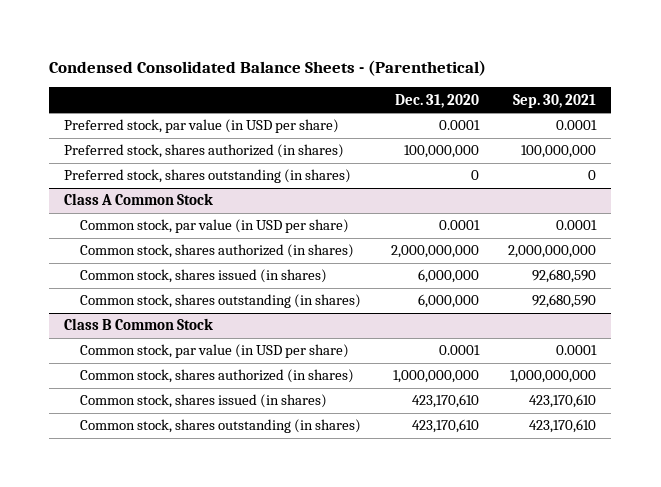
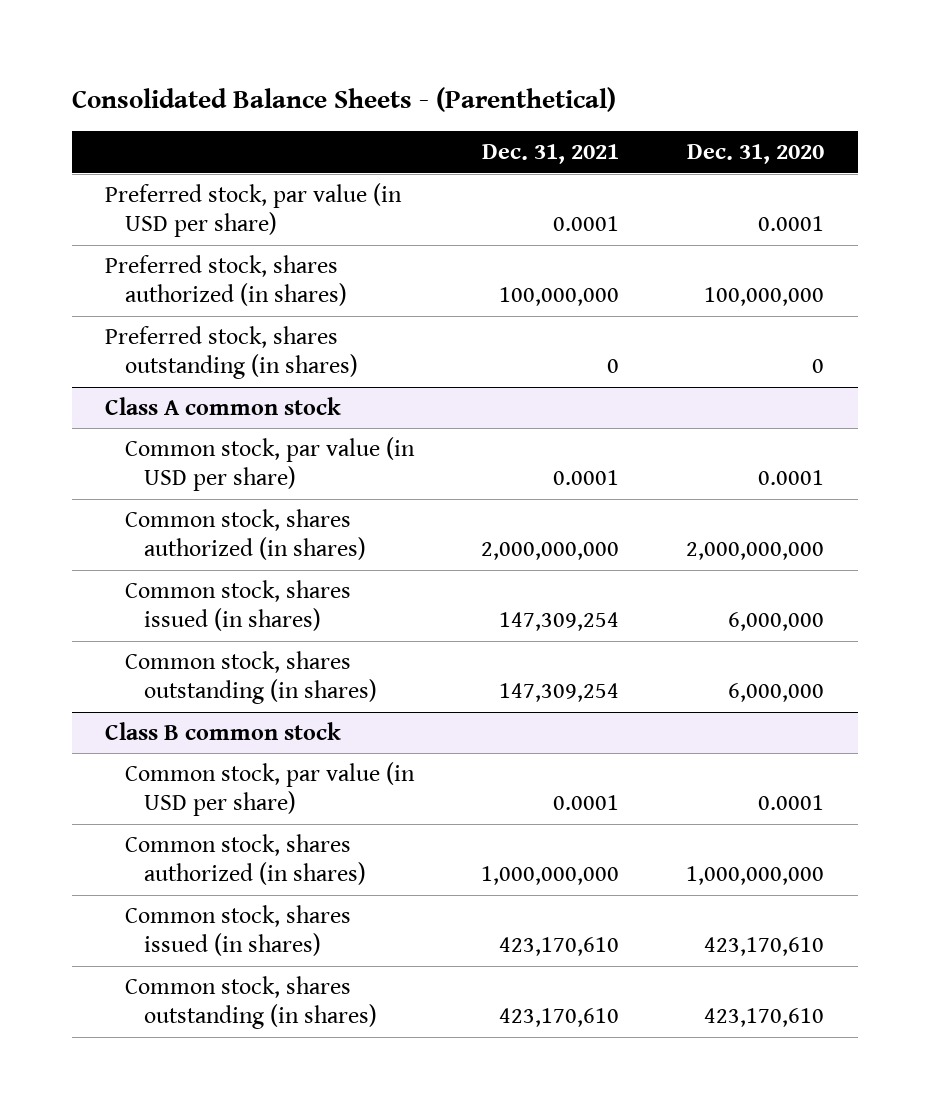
- Condensed Consolidated Balance Sheets - (Parenthetical)
+ Consolidated Balance Sheets - (Parenthetical)
- | Dec. 31, 2020 | Sep. 30, 2021
+ | Dec. 31, 2021 | Dec. 31, 2020
- Class A Common Stock
+ Class A common stock
- Class B Common Stock
+ Class B common stock

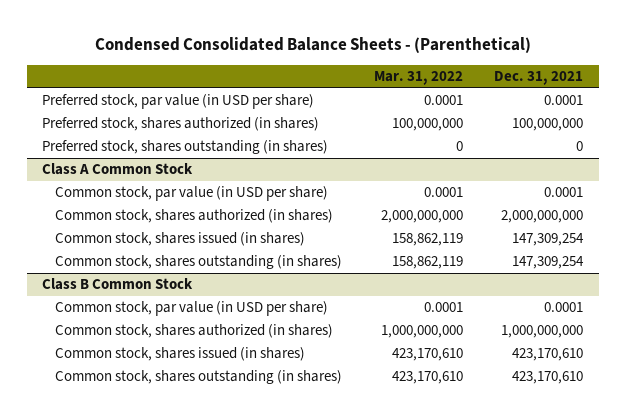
- Consolidated Balance Sheets - (Parenthetical)
+ Condensed Consolidated Balance Sheets - (Parenthetical)
- | Dec. 31, 2021 | Dec. 31, 2020
+ | Mar. 31, 2022 | Dec. 31, 2021
- Class A common stock
+ Class A Common Stock
- Class B common stock
+ Class B Common Stock

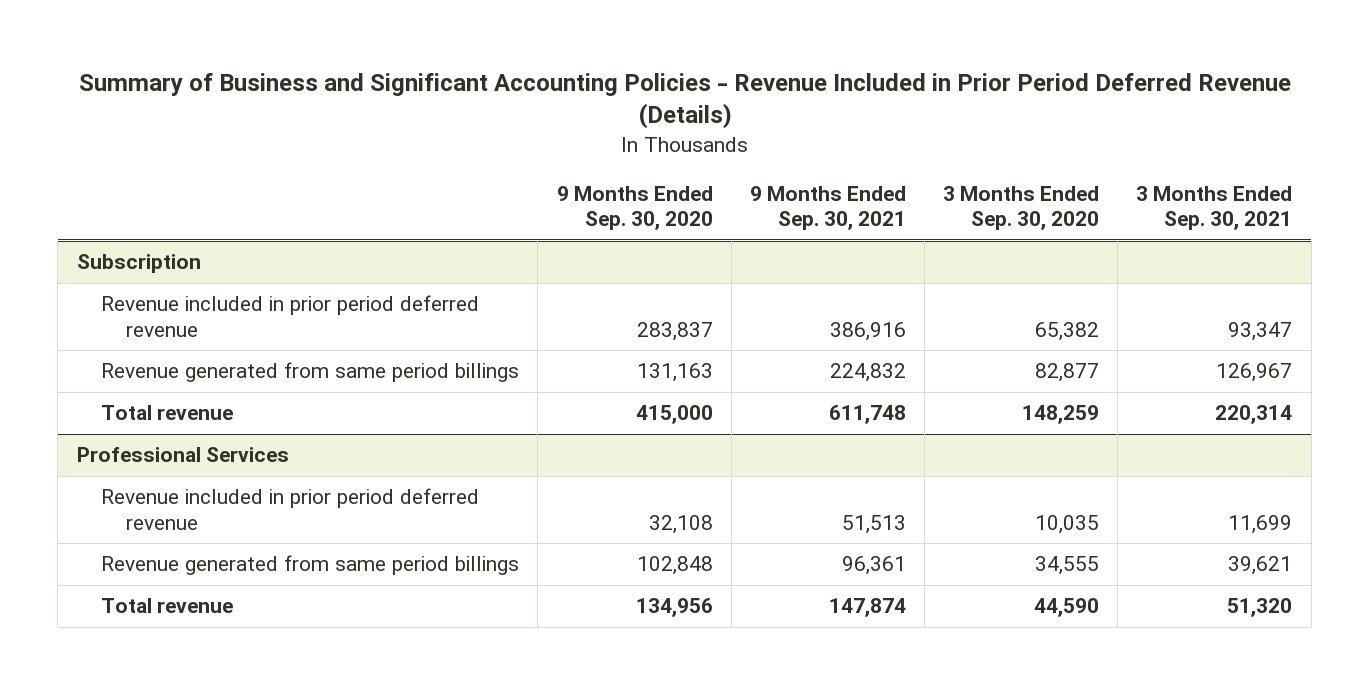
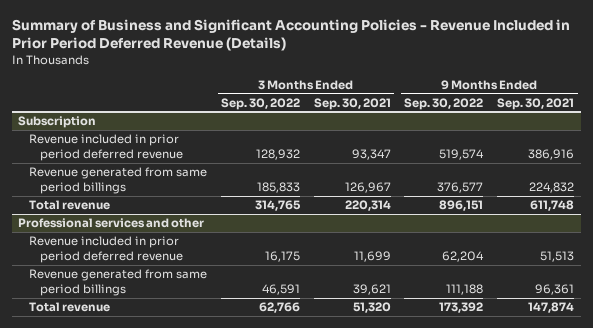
- | 9 Months Ended Sep. 30, 2020 | 9 Months Ended Sep. 30, 2021 | 3 Months Ended Sep. 30, 2020 | 3 Months Ended Sep. 30, 2021
+ | 3 Months Ended Sep. 30, 2022 | 3 Months Ended Sep. 30, 2021 | 9 Months Ended Sep. 30, 2022 | 9 Months Ended Sep. 30, 2021
- Professional Services
+ Professional services and other

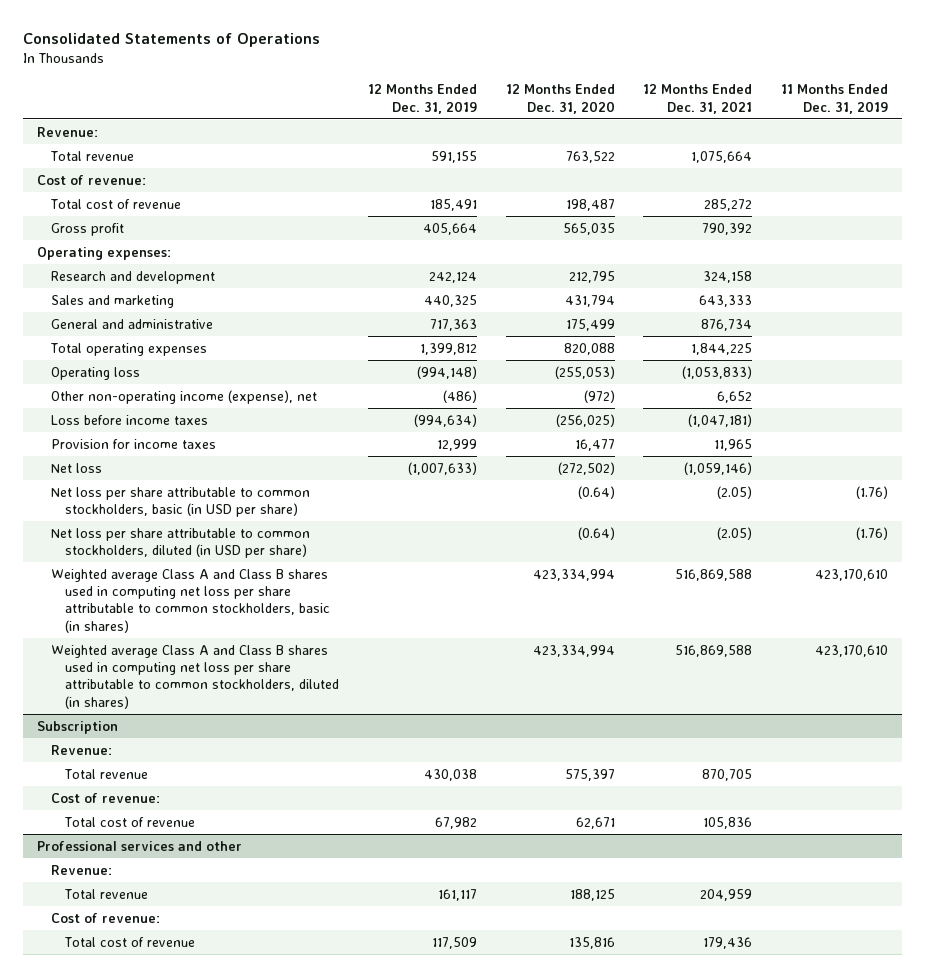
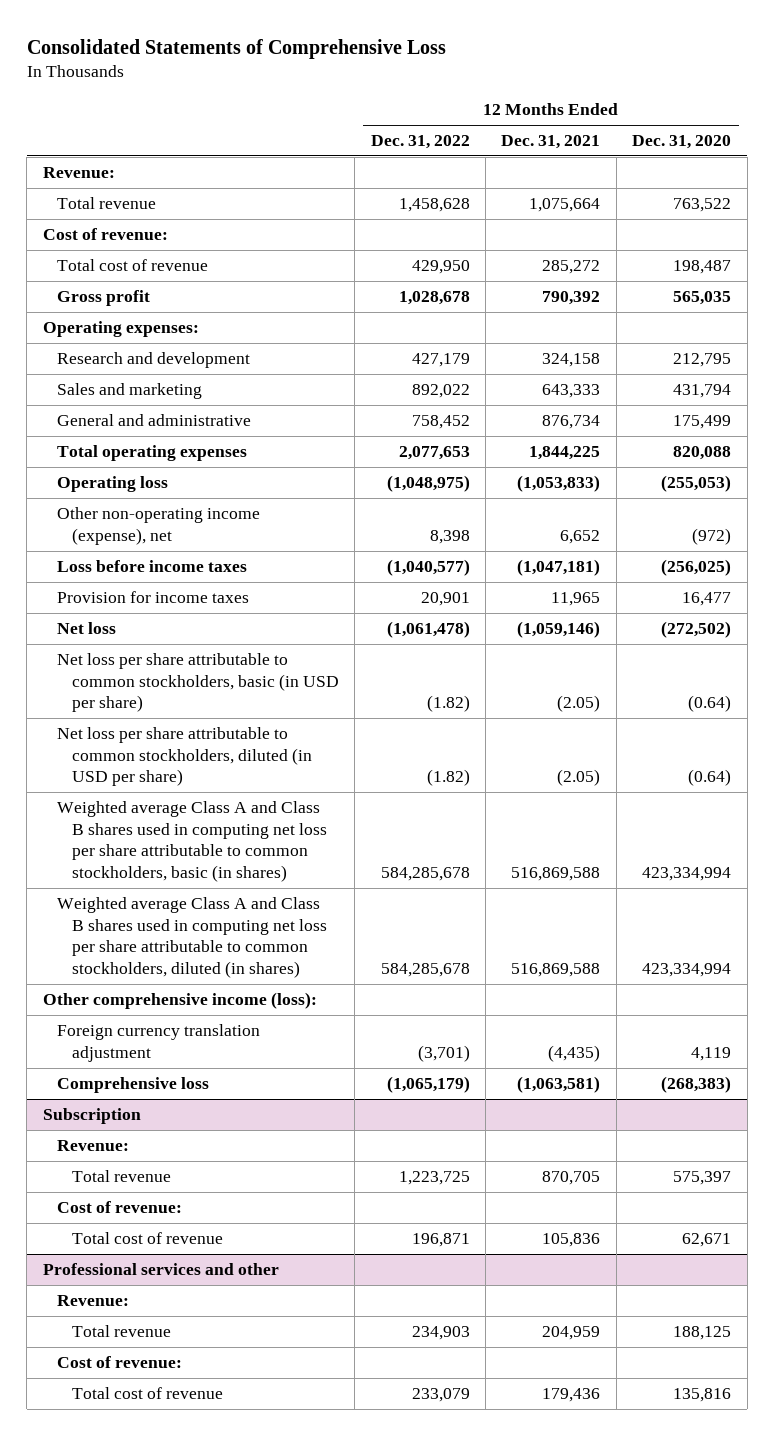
- Consolidated Statements of Operations
+ Consolidated Statements of Comprehensive Loss
- | 12 Months Ended Dec. 31, 2019 | 12 Months Ended Dec. 31, 2020 | 12 Months Ended Dec. 31, 2021 | 11 Months Ended Dec. 31, 2019
+ | 12 Months Ended Dec. 31, 2022 | 12 Months Ended Dec. 31, 2021 | 12 Months Ended Dec. 31, 2020
+ Other comprehensive income (loss):
+ Foreign currency translation adjustment | (3,701) | (4,435) | 4,119
+ Comprehensive loss | (1,065,179) | (1,063,581) | (268,383)

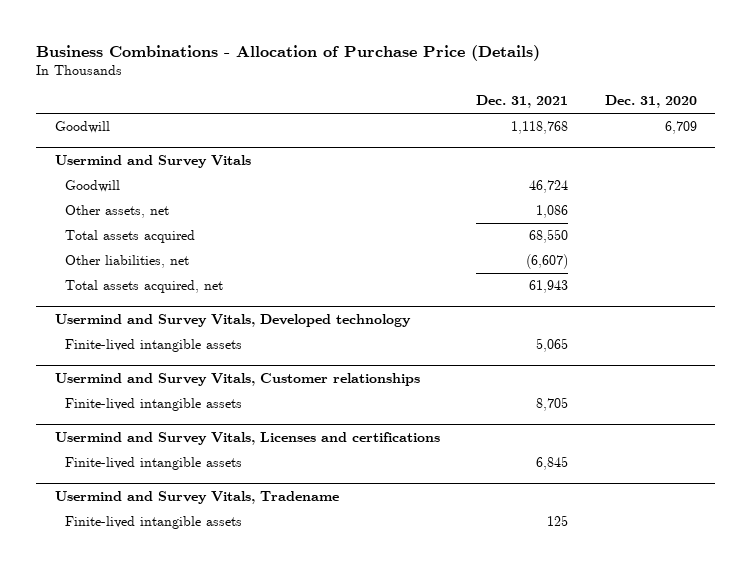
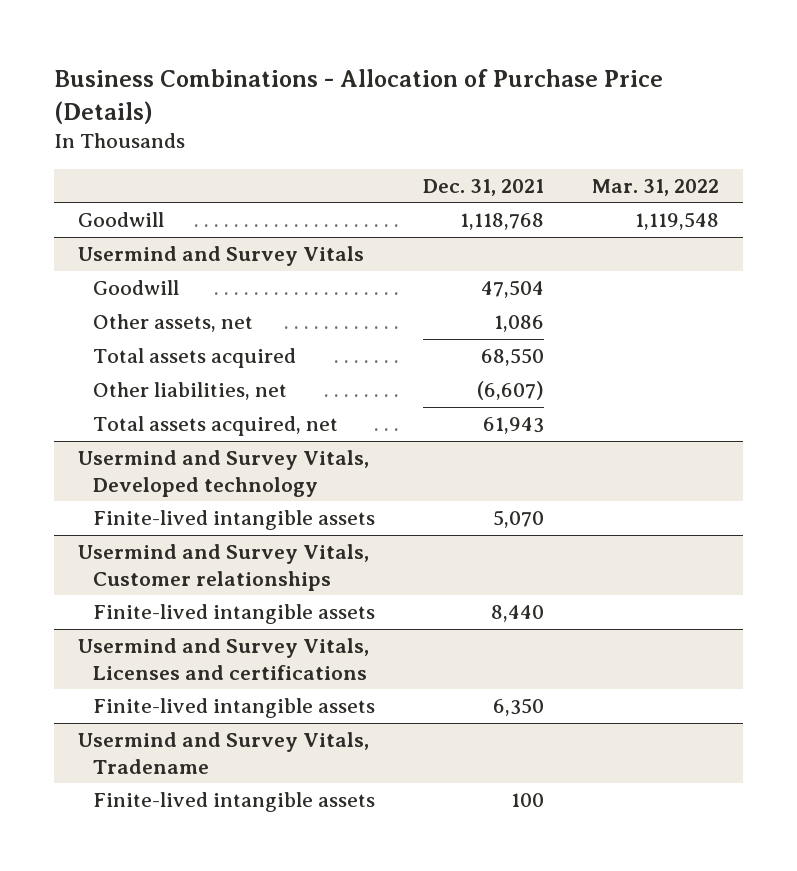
- | Dec. 31, 2021 | Dec. 31, 2020
+ | Dec. 31, 2021 | Mar. 31, 2022
@ Usermind and Survey Vitals
- Goodwill | 46,724 |
+ Goodwill | 47,504 |
@ Usermind and Survey Vitals, Developed technology
- Finite-lived intangible assets | 5,065 |
+ Finite-lived intangible assets | 5,070 |
@ Usermind and Survey Vitals, Customer relationships
- Finite-lived intangible assets | 8,705 |
+ Finite-lived intangible assets | 8,440 |
@ Usermind and Survey Vitals, Licenses and certifications
- Finite-lived intangible assets | 6,845 |
+ Finite-lived intangible assets | 6,350 |
@ Usermind and Survey Vitals, Tradename
- Finite-lived intangible assets | 125 |
+ Finite-lived intangible assets | 100 |

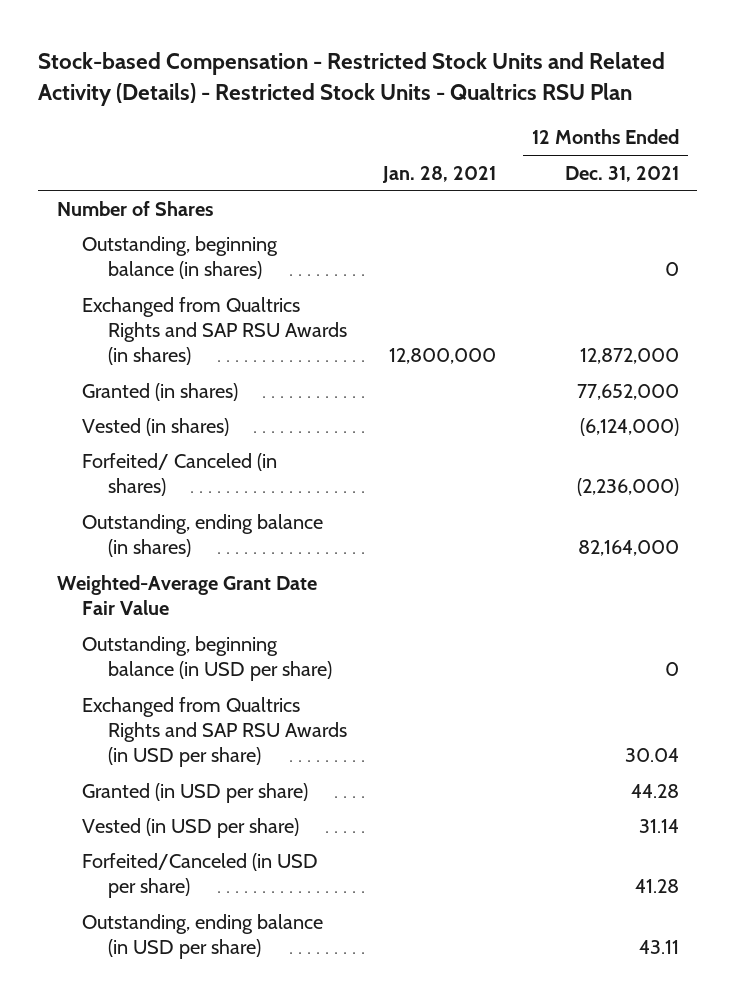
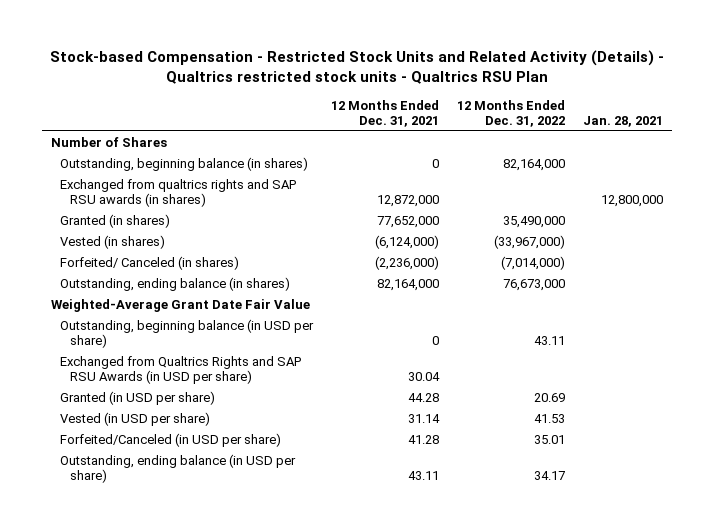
- Stock-based Compensation - Restricted Stock Units and Related Activity (Details) - Restricted Stock Units - Qualtrics RSU Plan
+ Stock-based Compensation - Restricted Stock Units and Related Activity (Details) - Qualtrics restricted stock units - Qualtrics RSU Plan
- | Jan. 28, 2021 | 12 Months Ended Dec. 31, 2021
+ | 12 Months Ended Dec. 31, 2021 | 12 Months Ended Dec. 31, 2022 | Jan. 28, 2021
- Exchanged from Qualtrics Rights and SAP RSU Awards (in shares) | 12,800,000 | 12,872,000
+ Exchanged from qualtrics rights and SAP RSU awards (in shares) | 12,872,000 | | 12,800,000

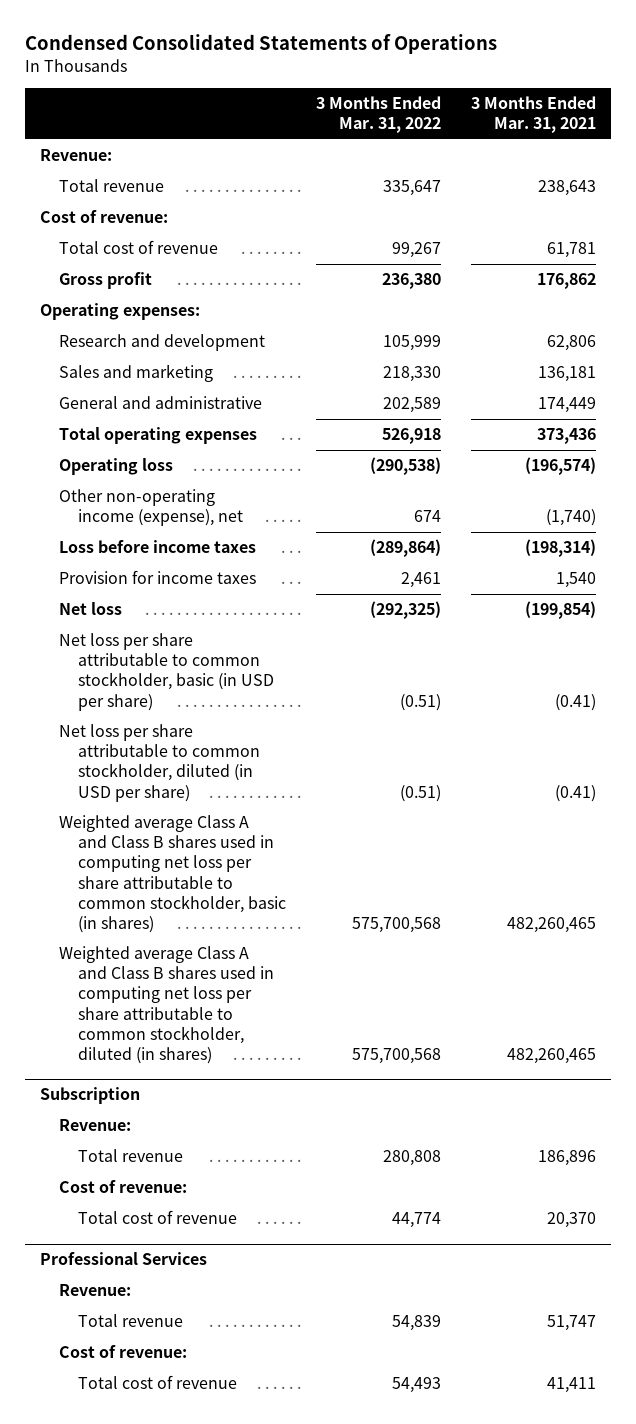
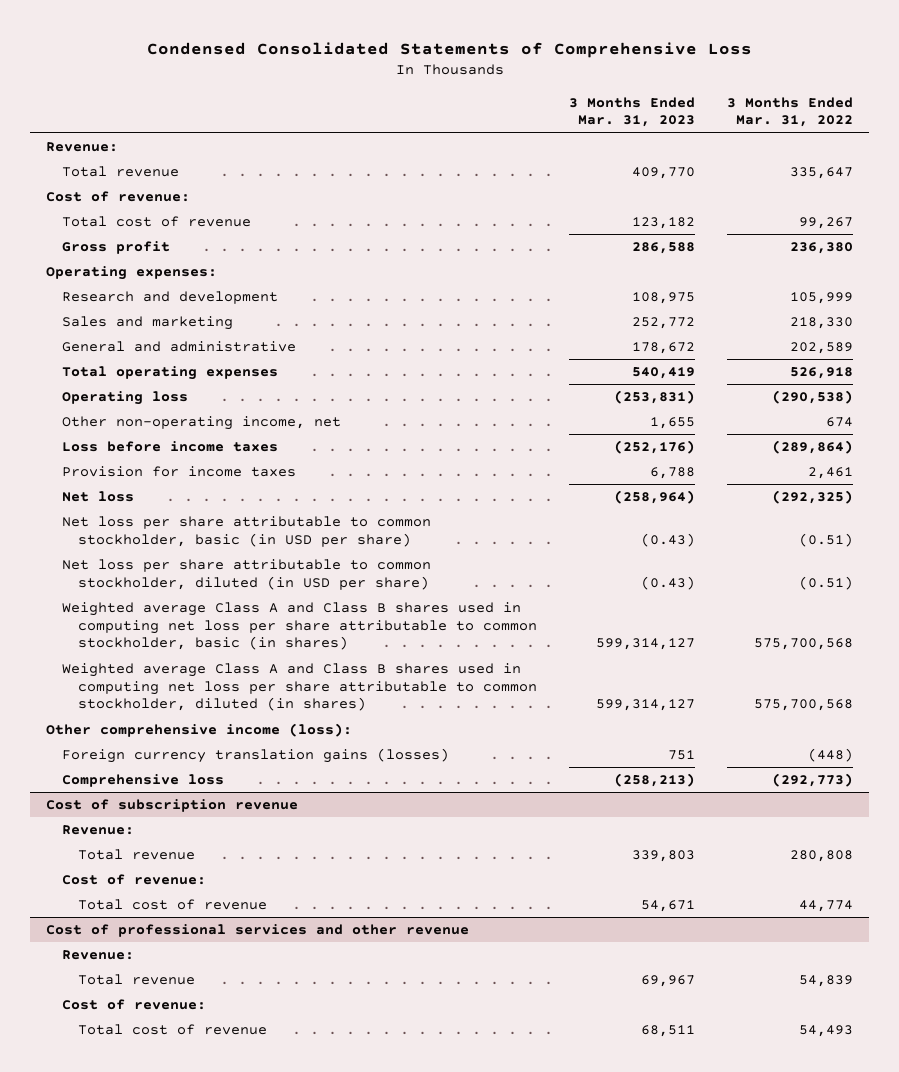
- Condensed Consolidated Statements of Operations
+ Condensed Consolidated Statements of Comprehensive Loss
- | 3 Months Ended Mar. 31, 2022 | 3 Months Ended Mar. 31, 2021
+ | 3 Months Ended Mar. 31, 2023 | 3 Months Ended Mar. 31, 2022
- Other non-operating income (expense), net | 674 | (1,740)
+ Other non-operating income, net | 1,655 | 674
- Subscription
+ Other comprehensive income (loss):
+ Foreign currency translation gains (losses) | 751 | (448)
+ Comprehensive loss | (258,213) | (292,773)
+ Cost of subscription revenue
- Professional Services
+ Cost of professional services and other revenue

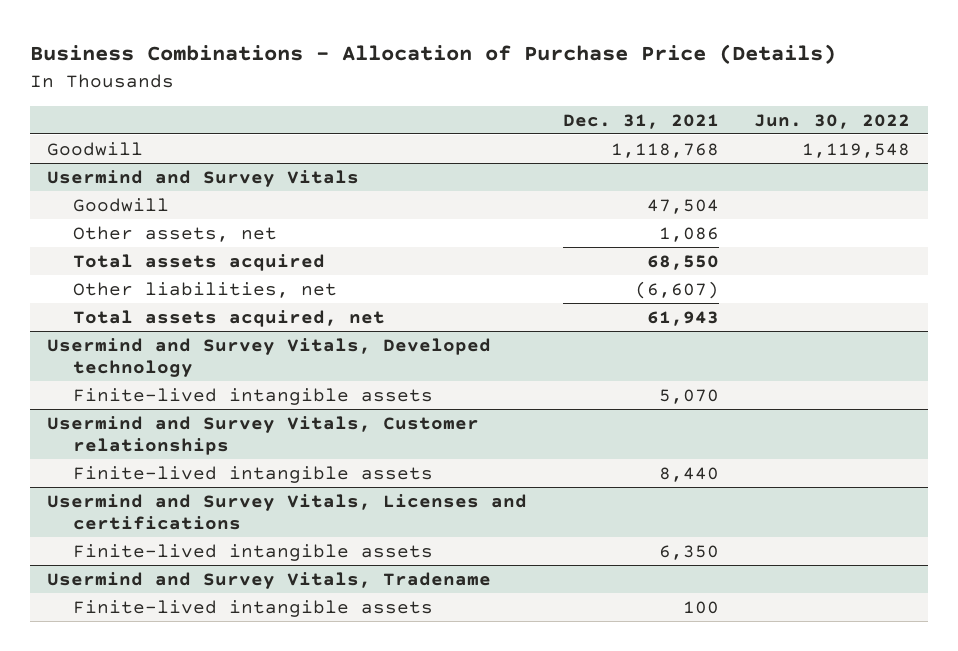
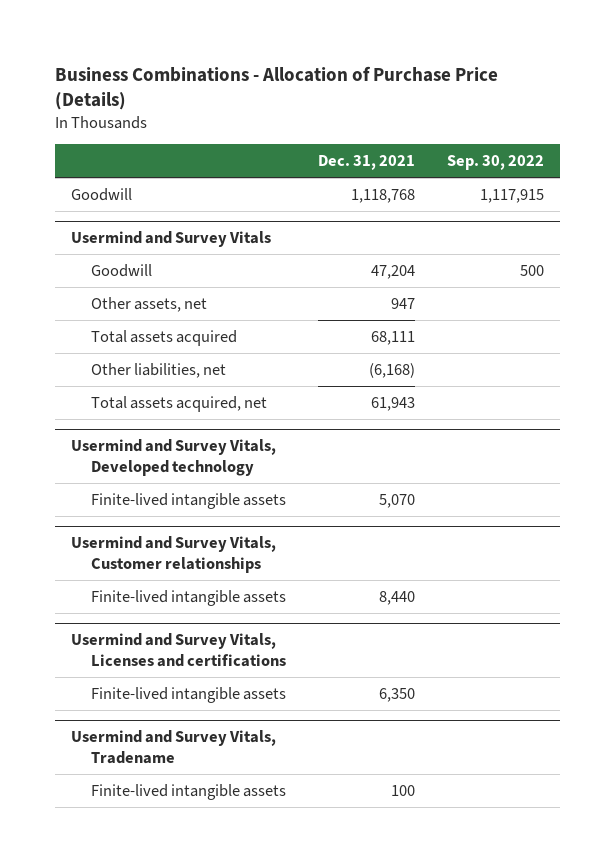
- | Dec. 31, 2021 | Jun. 30, 2022
+ | Dec. 31, 2021 | Sep. 30, 2022
@ Usermind and Survey Vitals
- Goodwill | 47,504 |
- Other assets, net | 1,086 |
- Total assets acquired | 68,550 |
- Other liabilities, net | (6,607) |
+ Goodwill | 47,204 | 500
+ Other assets, net | 947 |
+ Total assets acquired | 68,111 |
+ Other liabilities, net | (6,168) |

